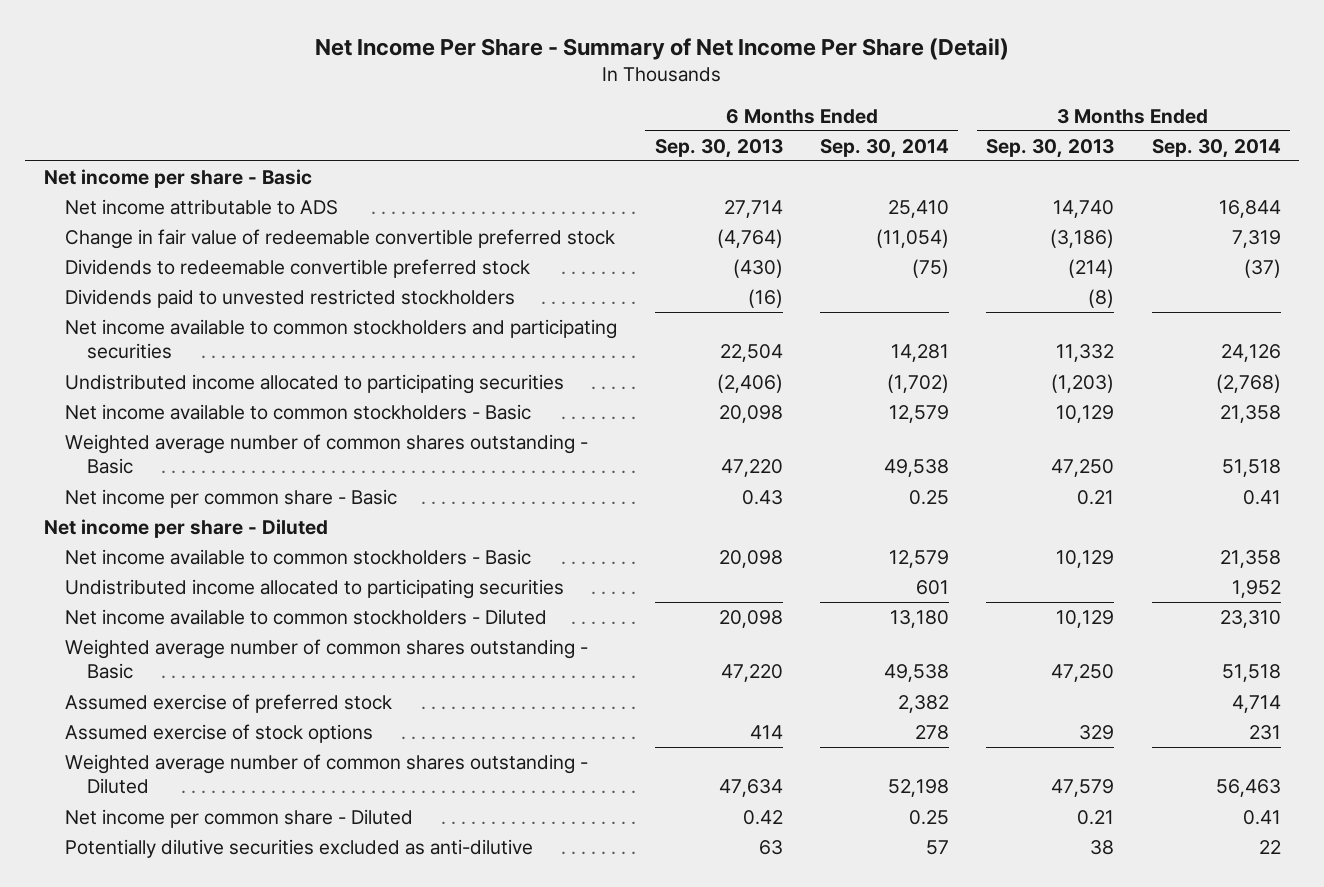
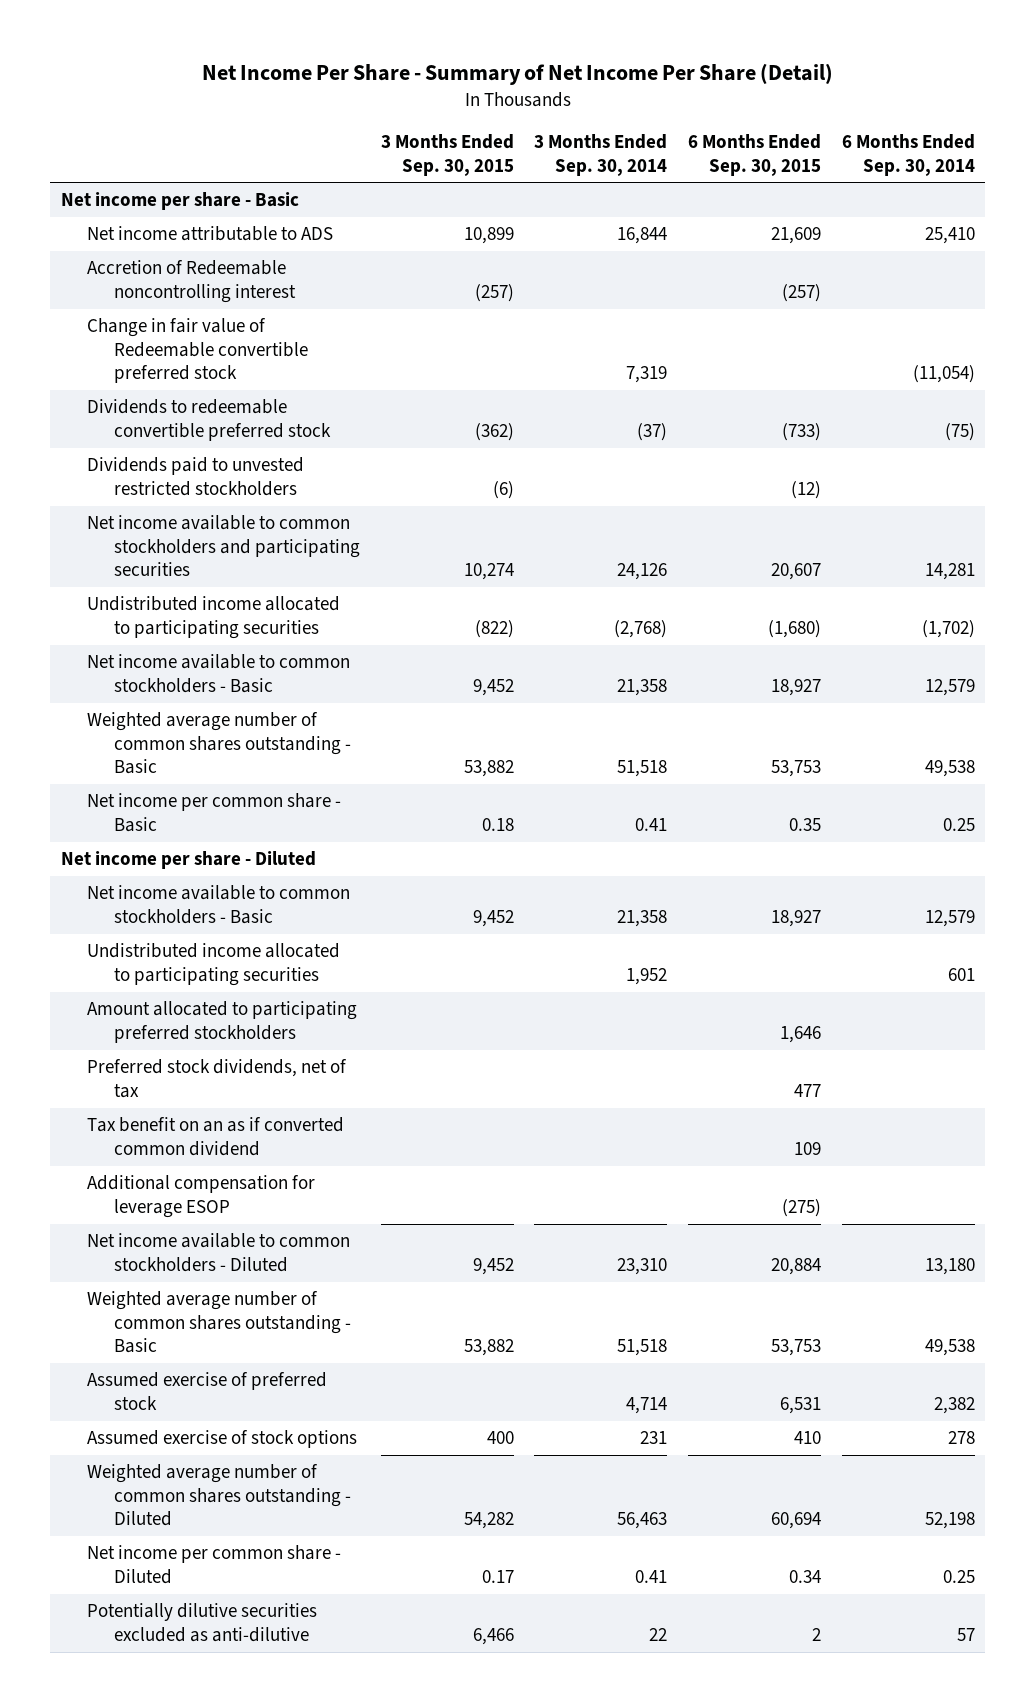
- | 6 Months Ended Sep. 30, 2013 | 6 Months Ended Sep. 30, 2014 | 3 Months Ended Sep. 30, 2013 | 3 Months Ended Sep. 30, 2014
+ | 3 Months Ended Sep. 30, 2015 | 3 Months Ended Sep. 30, 2014 | 6 Months Ended Sep. 30, 2015 | 6 Months Ended Sep. 30, 2014
- Change in fair value of redeemable convertible preferred stock | (4,764) | (11,054) | (3,186) | 7,319
+ Accretion of Redeemable noncontrolling interest | (257) | | (257) |
+ Change in fair value of Redeemable convertible preferred stock | | 7,319 | | (11,054)
+ Amount allocated to participating preferred stockholders | | | 1,646 |
+ Preferred stock dividends, net of tax | | | 477 |
+ Tax benefit on an as if converted common dividend | | | 109 |
+ Additional compensation for leverage ESOP | | | (275) |

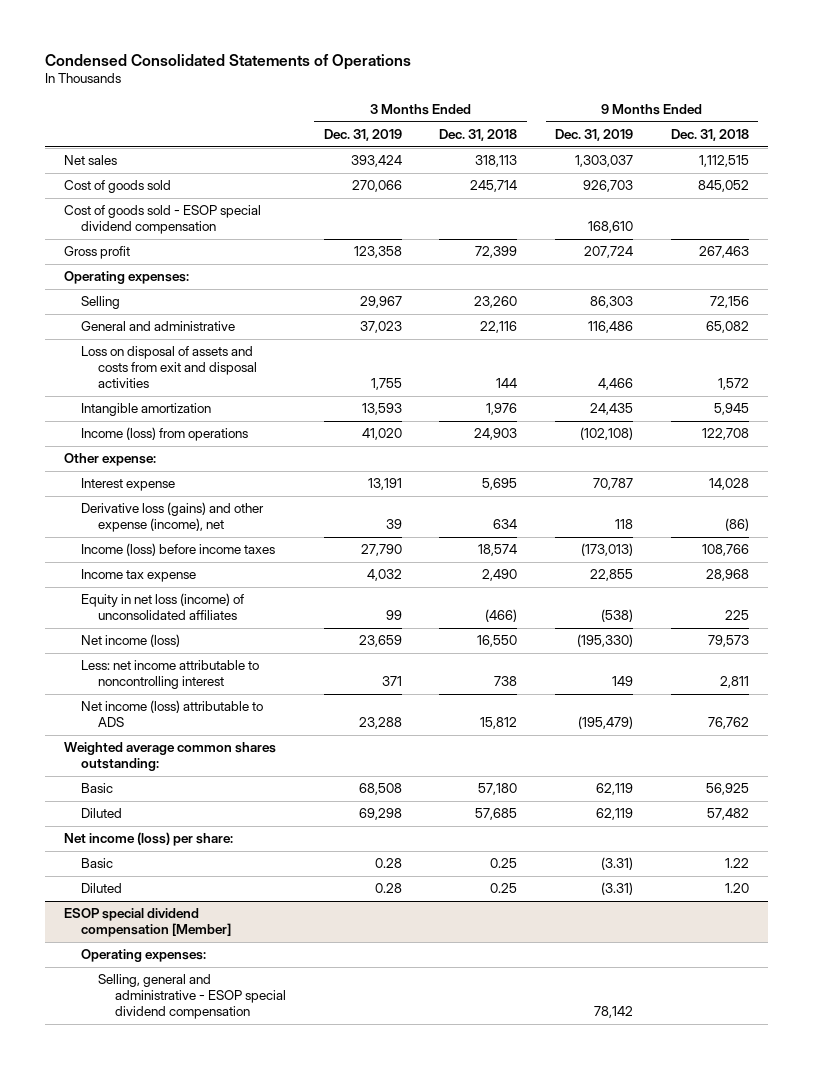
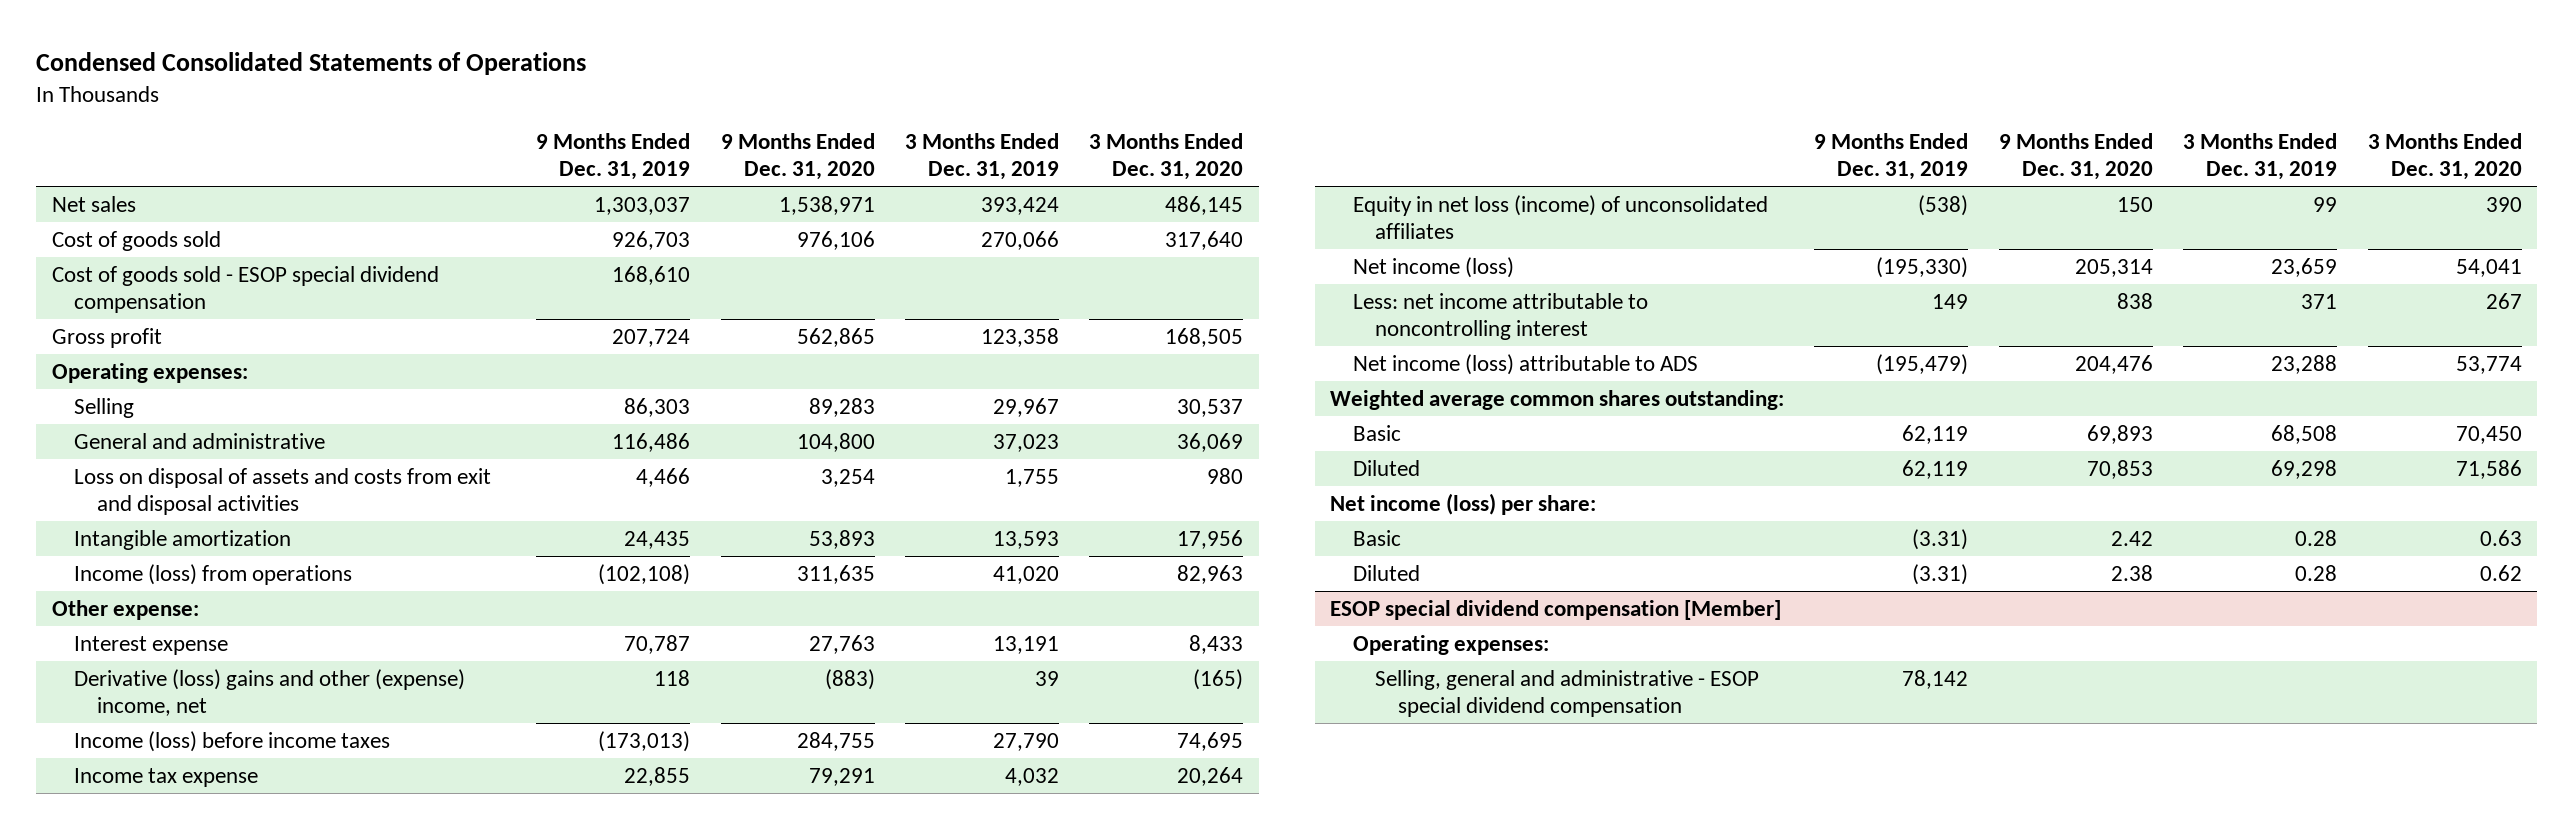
- | 3 Months Ended Dec. 31, 2019 | 3 Months Ended Dec. 31, 2018 | 9 Months Ended Dec. 31, 2019 | 9 Months Ended Dec. 31, 2018
+ | 9 Months Ended Dec. 31, 2019 | 9 Months Ended Dec. 31, 2020 | 3 Months Ended Dec. 31, 2019 | 3 Months Ended Dec. 31, 2020
- Derivative loss (gains) and other expense (income), net | 39 | 634 | 118 | (86)
+ Derivative (loss) gains and other (expense) income, net | 118 | (883) | 39 | (165)

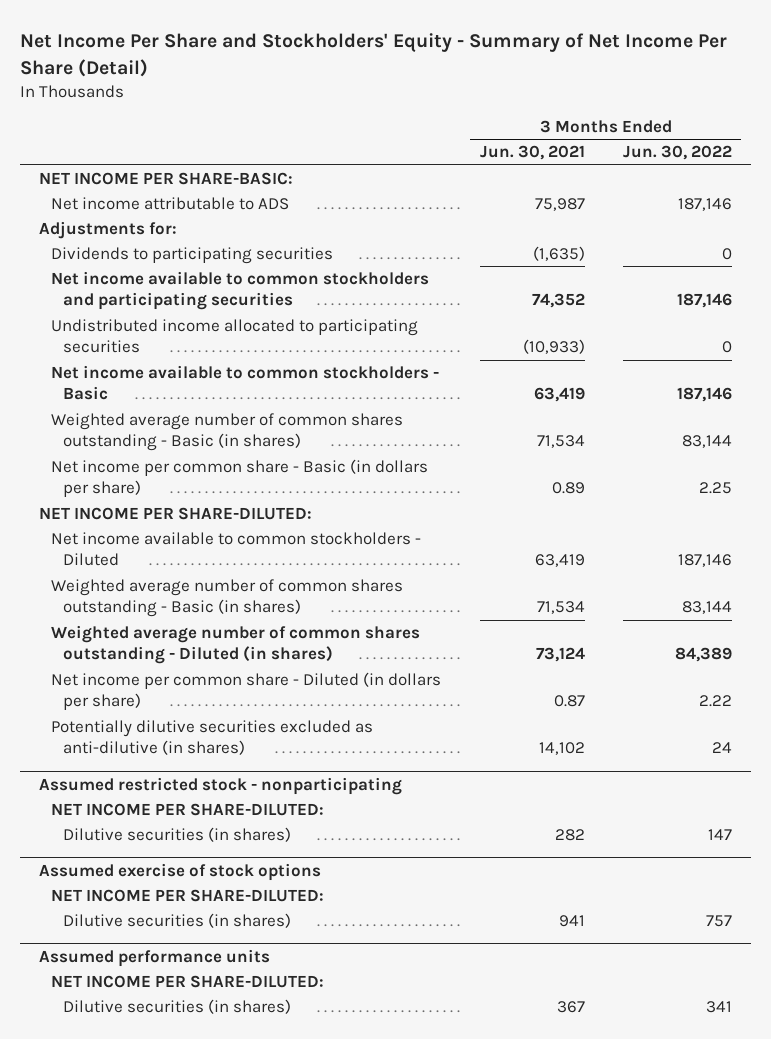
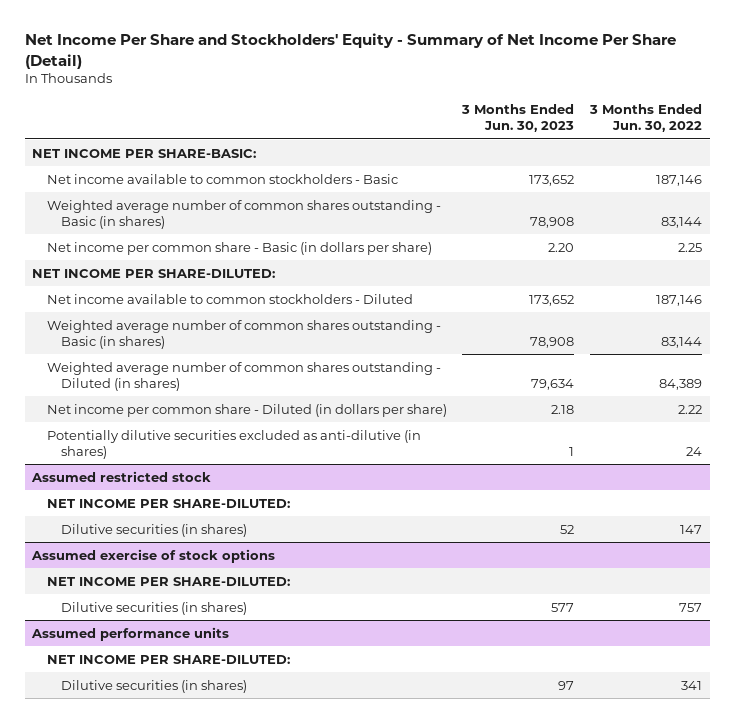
- | 3 Months Ended Jun. 30, 2021 | 3 Months Ended Jun. 30, 2022
+ | 3 Months Ended Jun. 30, 2023 | 3 Months Ended Jun. 30, 2022
- Net income attributable to ADS | 75,987 | 187,146
- Adjustments for:
- Dividends to participating securities | (1,635) | 0
- Net income available to common stockholders and participating securities | 74,352 | 187,146
- Undistributed income allocated to participating securities | (10,933) | 0
- Assumed restricted stock - nonparticipating
+ Assumed restricted stock

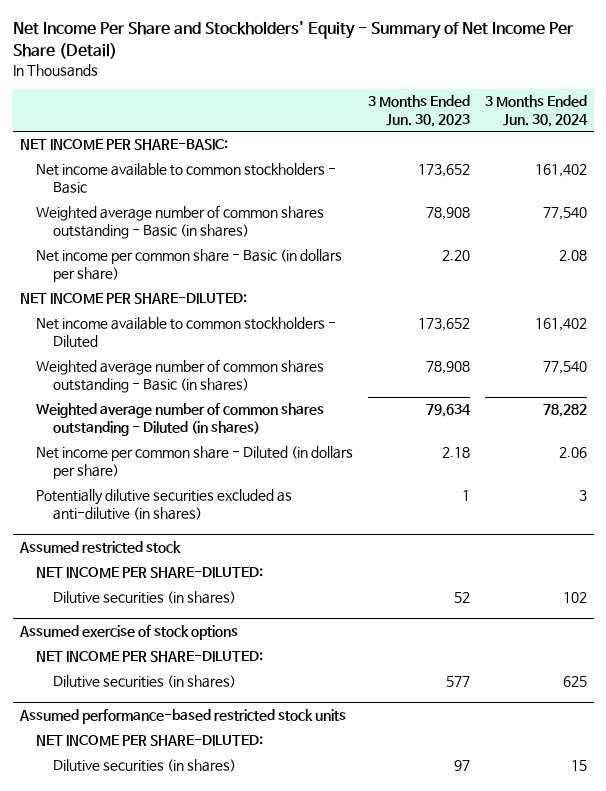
- | 3 Months Ended Jun. 30, 2023 | 3 Months Ended Jun. 30, 2022
+ | 3 Months Ended Jun. 30, 2023 | 3 Months Ended Jun. 30, 2024
- Assumed performance units
+ Assumed performance-based restricted stock units

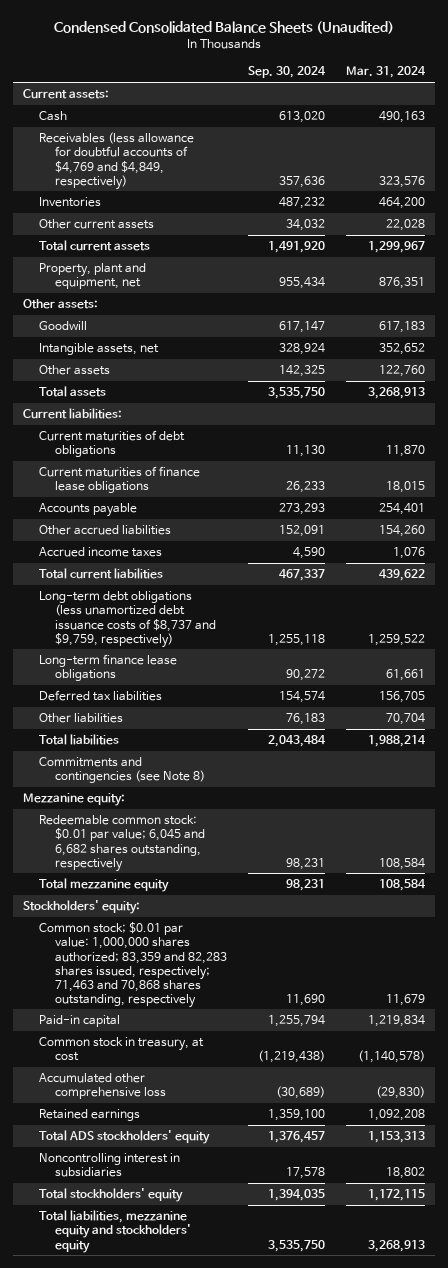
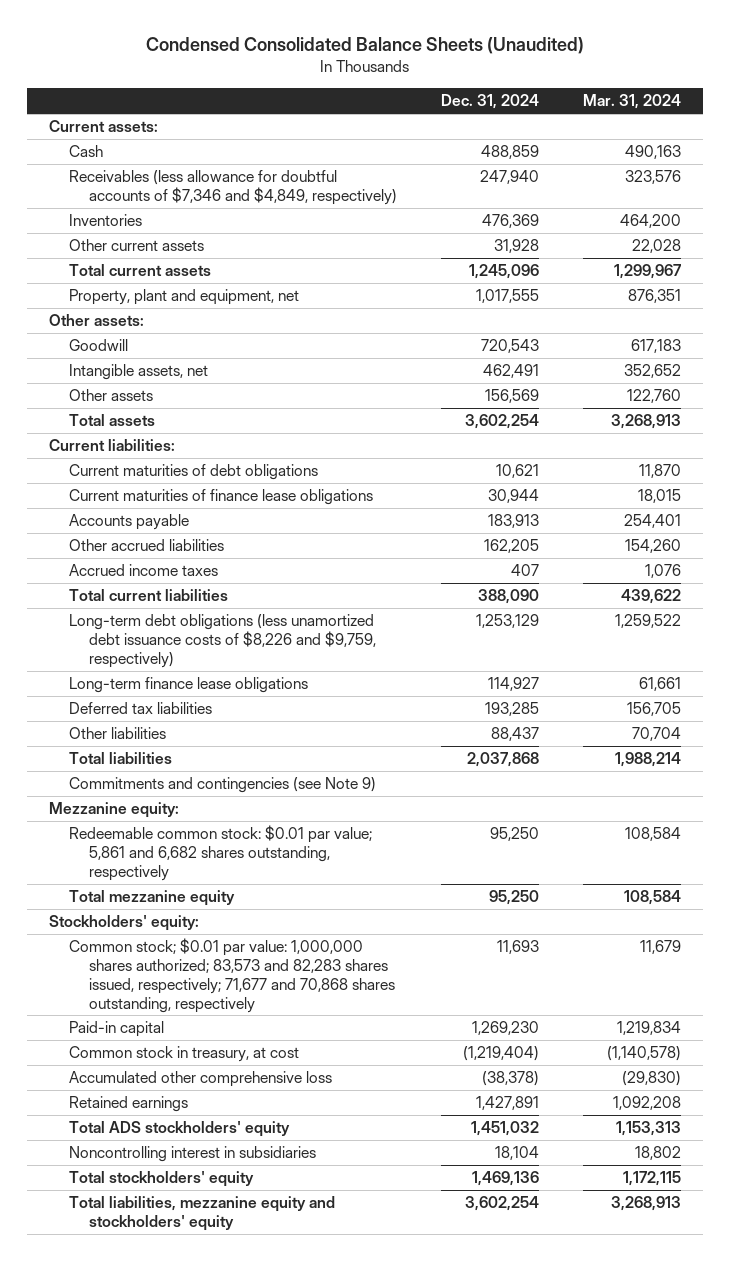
- | Sep. 30, 2024 | Mar. 31, 2024
+ | Dec. 31, 2024 | Mar. 31, 2024
- Receivables (less allowance for doubtful accounts of $4,769 and $4,849, respectively) | 357,636 | 323,576
+ Receivables (less allowance for doubtful accounts of $7,346 and $4,849, respectively) | 247,940 | 323,576
- Long-term debt obligations (less unamortized debt issuance costs of $8,737 and $9,759, respectively) | 1,255,118 | 1,259,522
+ Long-term debt obligations (less unamortized debt issuance costs of $8,226 and $9,759, respectively) | 1,253,129 | 1,259,522
- Commitments and contingencies (see Note 8)
+ Commitments and contingencies (see Note 9)
- Redeemable common stock: $0.01 par value; 6,045 and 6,682 shares outstanding, respectively | 98,231 | 108,584
+ Redeemable common stock: $0.01 par value; 5,861 and 6,682 shares outstanding, respectively | 95,250 | 108,584
- Common stock; $0.01 par value: 1,000,000 shares authorized; 83,359 and 82,283 shares issued, respectively; 71,463 and 70,868 shares outstanding, respectively | 11,690 | 11,679
+ Common stock; $0.01 par value: 1,000,000 shares authorized; 83,573 and 82,283 shares issued, respectively; 71,677 and 70,868 shares outstanding, respectively | 11,693 | 11,679

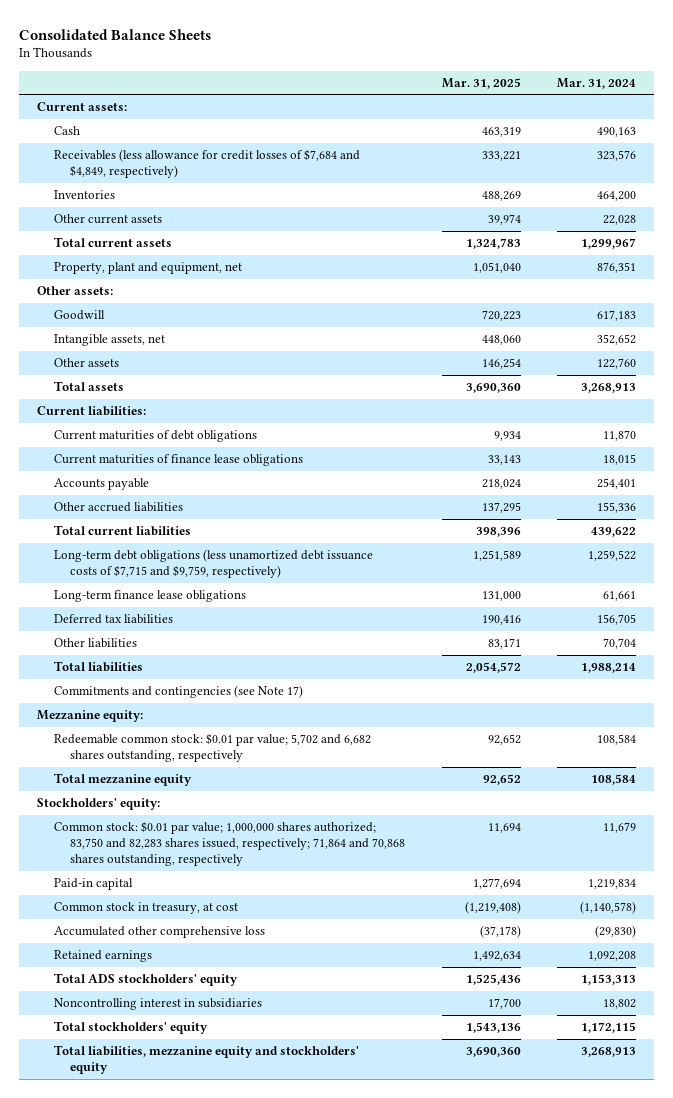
- Condensed Consolidated Balance Sheets (Unaudited)
+ Consolidated Balance Sheets
- | Dec. 31, 2024 | Mar. 31, 2024
+ | Mar. 31, 2025 | Mar. 31, 2024
- Receivables (less allowance for doubtful accounts of $7,346 and $4,849, respectively) | 247,940 | 323,576
+ Receivables (less allowance for credit losses of $7,684 and $4,849, respectively) | 333,221 | 323,576
- Other accrued liabilities | 162,205 | 154,260
- Accrued income taxes | 407 | 1,076
+ Other accrued liabilities | 137,295 | 155,336
- Long-term debt obligations (less unamortized debt issuance costs of $8,226 and $9,759, respectively) | 1,253,129 | 1,259,522
+ Long-term debt obligations (less unamortized debt issuance costs of $7,715 and $9,759, respectively) | 1,251,589 | 1,259,522
- Commitments and contingencies (see Note 9)
+ Commitments and contingencies (see Note 17)
- Redeemable common stock: $0.01 par value; 5,861 and 6,682 shares outstanding, respectively | 95,250 | 108,584
+ Redeemable common stock: $0.01 par value; 5,702 and 6,682 shares outstanding, respectively | 92,652 | 108,584
- Common stock; $0.01 par value: 1,000,000 shares authorized; 83,573 and 82,283 shares issued, respectively; 71,677 and 70,868 shares outstanding, respectively | 11,693 | 11,679
+ Common stock: $0.01 par value; 1,000,000 shares authorized; 83,750 and 82,283 shares issued, respectively; 71,864 and 70,868 shares outstanding, respectively | 11,694 | 11,679

